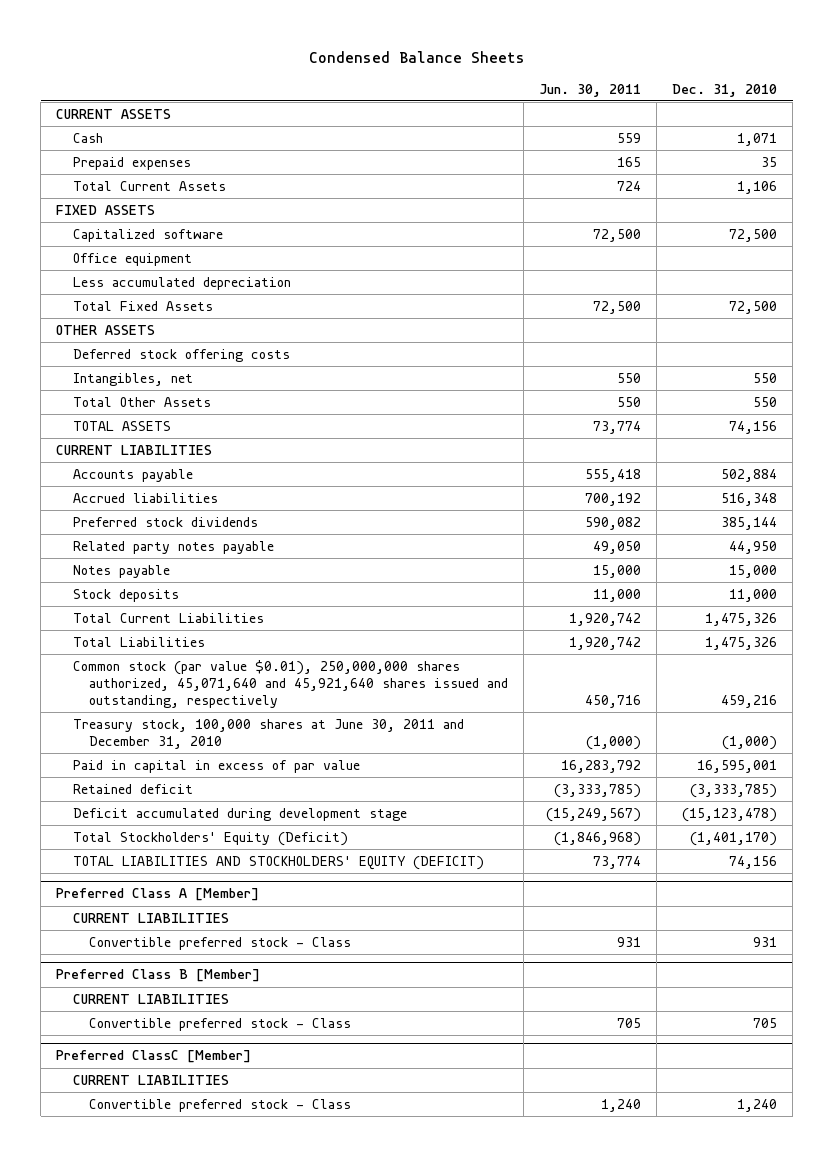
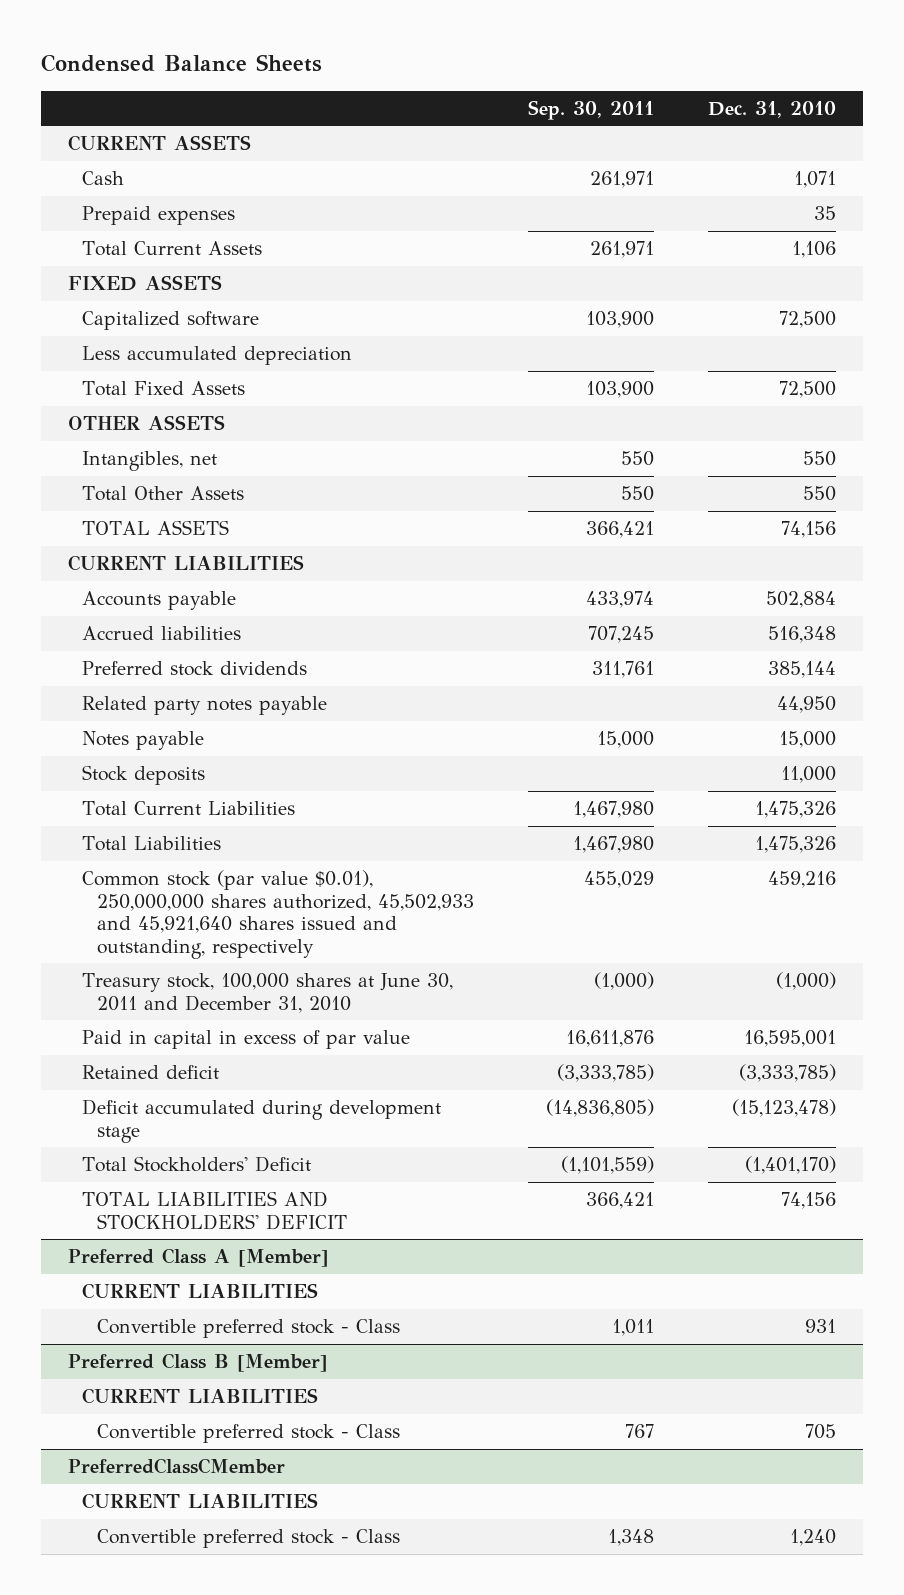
- | Jun. 30, 2011 | Dec. 31, 2010
+ | Sep. 30, 2011 | Dec. 31, 2010
- Office equipment
- Deferred stock offering costs
- Common stock (par value $0.01), 250,000,000 shares authorized, 45,071,640 and 45,921,640 shares issued and outstanding, respectively | 450,716 | 459,216
+ Common stock (par value $0.01), 250,000,000 shares authorized, 45,502,933 and 45,921,640 shares issued and outstanding, respectively | 455,029 | 459,216
- Total Stockholders' Equity (Deficit) | (1,846,968) | (1,401,170)
- TOTAL LIABILITIES AND STOCKHOLDERS' EQUITY (DEFICIT) | 73,774 | 74,156
+ Total Stockholders' Deficit | (1,101,559) | (1,401,170)
+ TOTAL LIABILITIES AND STOCKHOLDERS' DEFICIT | 366,421 | 74,156
- Preferred ClassC [Member]
+ PreferredClassCMember

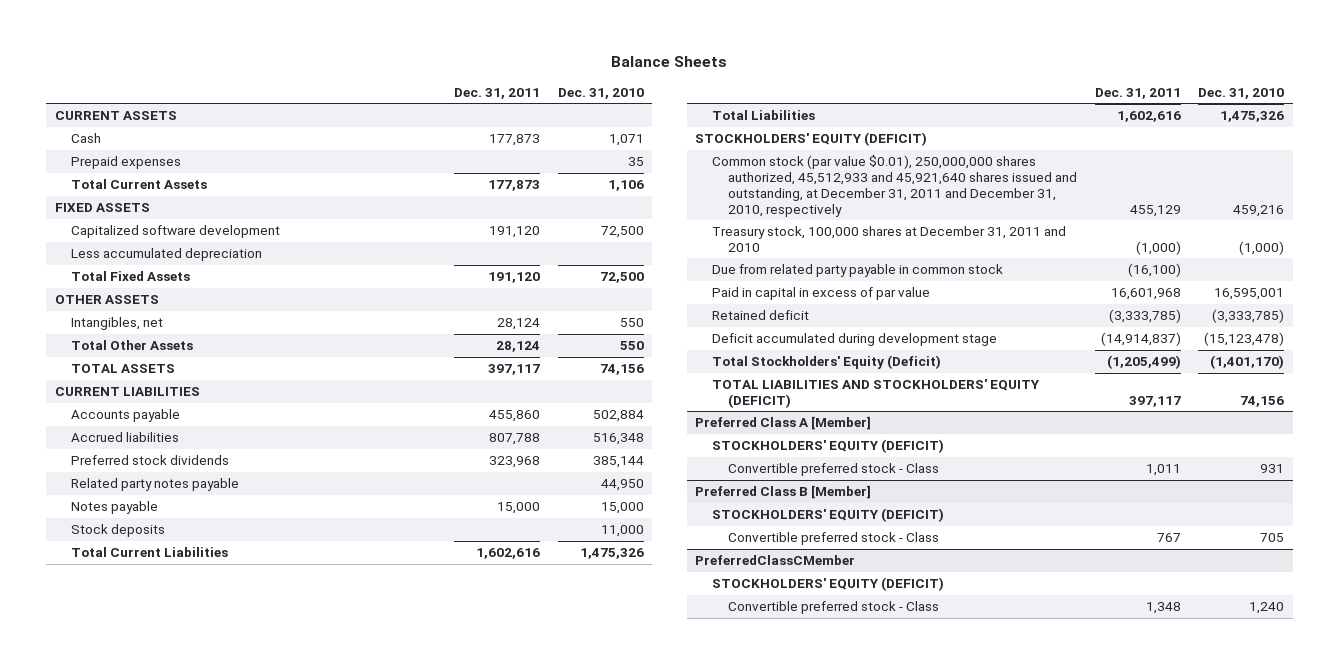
- Condensed Balance Sheets
+ Balance Sheets
- | Sep. 30, 2011 | Dec. 31, 2010
+ | Dec. 31, 2011 | Dec. 31, 2010
- Capitalized software | 103,900 | 72,500
+ Capitalized software development | 191,120 | 72,500
- Common stock (par value $0.01), 250,000,000 shares authorized, 45,502,933 and 45,921,640 shares issued and outstanding, respectively | 455,029 | 459,216
- Treasury stock, 100,000 shares at June 30, 2011 and December 31, 2010 | (1,000) | (1,000)
+ STOCKHOLDERS' EQUITY (DEFICIT)
+ Common stock (par value $0.01), 250,000,000 shares authorized, 45,512,933 and 45,921,640 shares issued and outstanding, at December 31, 2011 and December 31, 2010, respectively | 455,129 | 459,216
+ Treasury stock, 100,000 shares at December 31, 2011 and 2010 | (1,000) | (1,000)
+ Due from related party payable in common stock | (16,100) |
- Total Stockholders' Deficit | (1,101,559) | (1,401,170)
- TOTAL LIABILITIES AND STOCKHOLDERS' DEFICIT | 366,421 | 74,156
+ Total Stockholders' Equity (Deficit) | (1,205,499) | (1,401,170)
+ TOTAL LIABILITIES AND STOCKHOLDERS' EQUITY (DEFICIT) | 397,117 | 74,156
@ Preferred Class A [Member]
- CURRENT LIABILITIES
+ STOCKHOLDERS' EQUITY (DEFICIT)
@ Preferred Class B [Member]
- CURRENT LIABILITIES
+ STOCKHOLDERS' EQUITY (DEFICIT)
@ PreferredClassCMember
- CURRENT LIABILITIES
+ STOCKHOLDERS' EQUITY (DEFICIT)

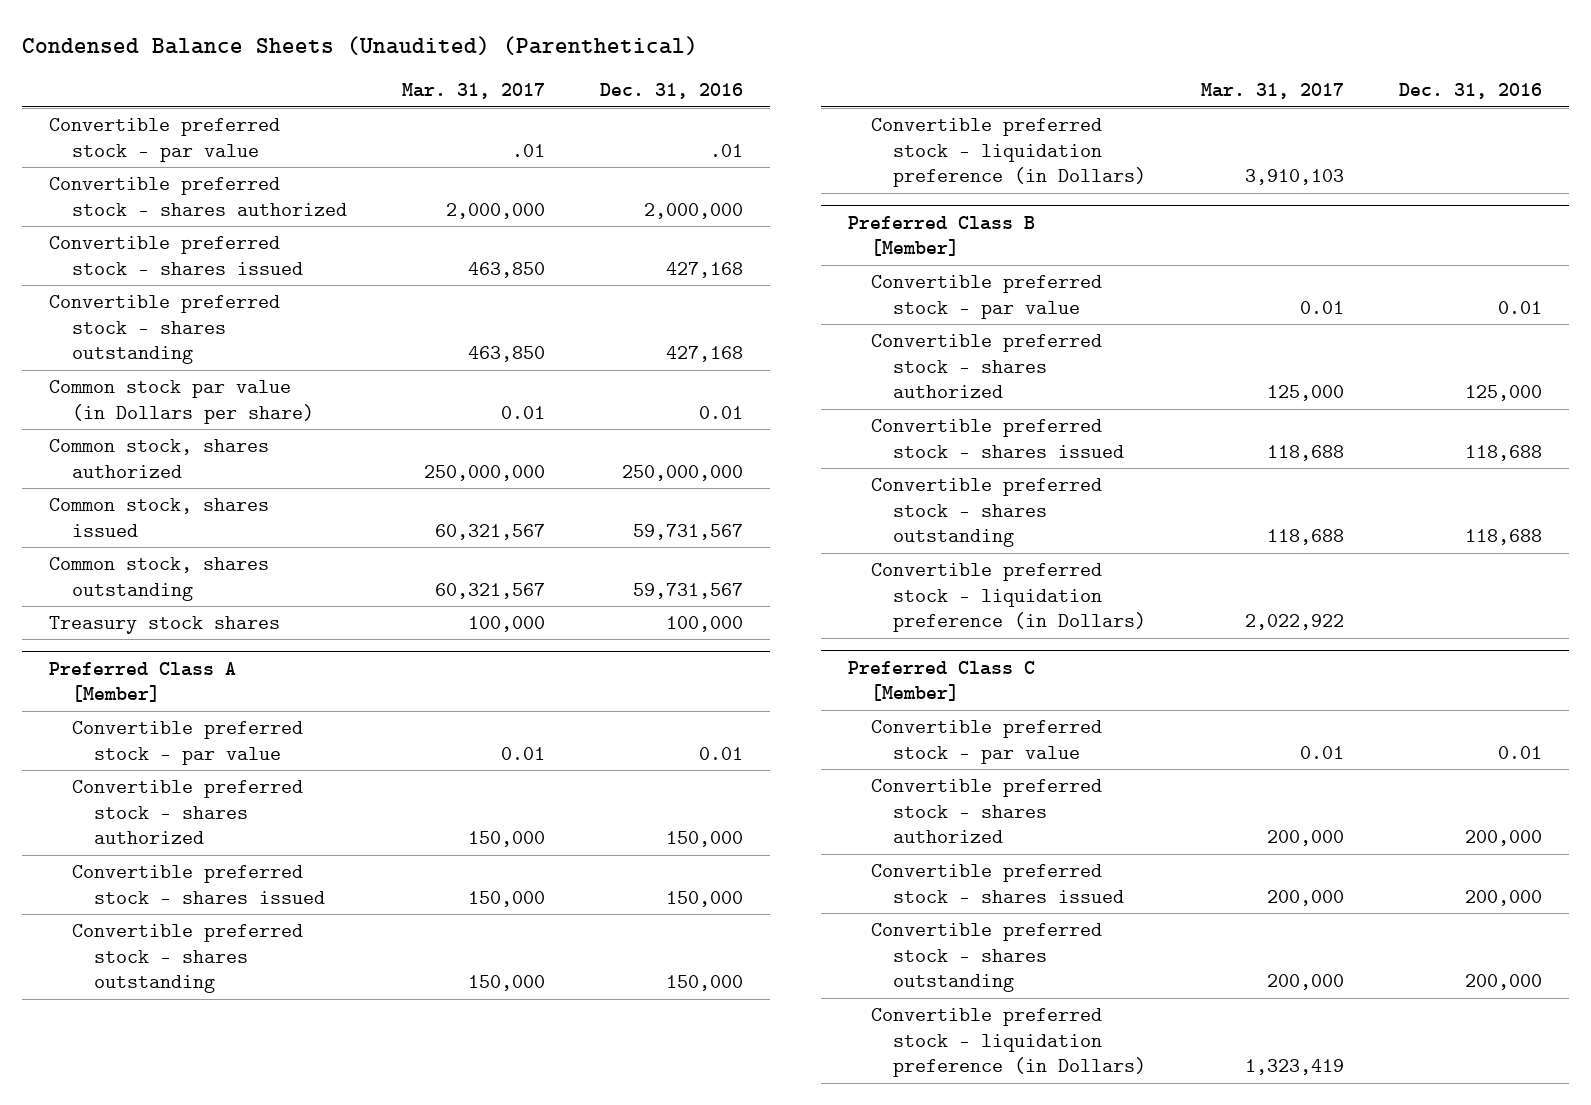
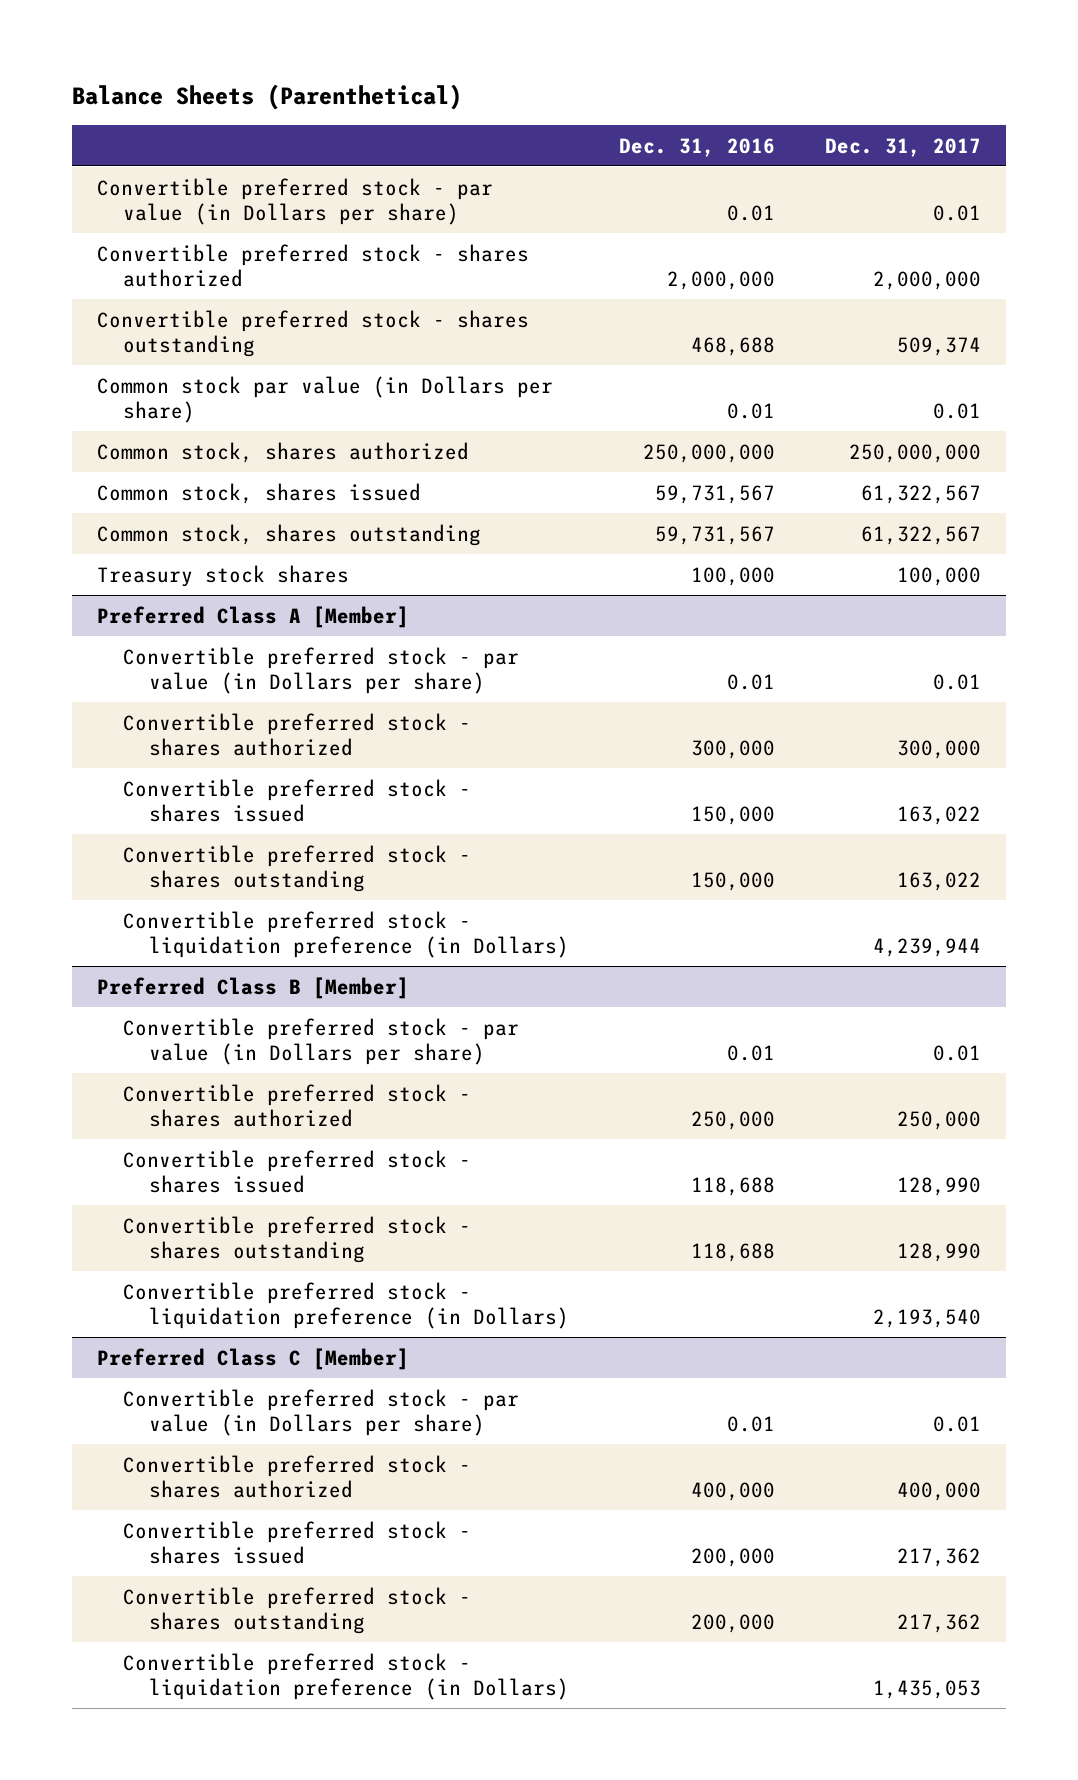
- Condensed Balance Sheets (Unaudited) (Parenthetical)
+ Balance Sheets (Parenthetical)
- | Mar. 31, 2017 | Dec. 31, 2016
+ | Dec. 31, 2016 | Dec. 31, 2017
- Convertible preferred stock - par value | .01 | .01
+ Convertible preferred stock - par value (in Dollars per share) | 0.01 | 0.01
- Convertible preferred stock - shares issued | 463,850 | 427,168
- Convertible preferred stock - shares outstanding | 463,850 | 427,168
+ Convertible preferred stock - shares outstanding | 468,688 | 509,374
@ Preferred Class A [Member]
- Convertible preferred stock - par value | 0.01 | 0.01
- Convertible preferred stock - shares authorized | 150,000 | 150,000
+ Convertible preferred stock - par value (in Dollars per share) | 0.01 | 0.01
+ Convertible preferred stock - shares authorized | 300,000 | 300,000
@ Preferred Class B [Member]
- Convertible preferred stock - par value | 0.01 | 0.01
- Convertible preferred stock - shares authorized | 125,000 | 125,000
+ Convertible preferred stock - par value (in Dollars per share) | 0.01 | 0.01
+ Convertible preferred stock - shares authorized | 250,000 | 250,000
@ Preferred Class C [Member]
- Convertible preferred stock - par value | 0.01 | 0.01
- Convertible preferred stock - shares authorized | 200,000 | 200,000
+ Convertible preferred stock - par value (in Dollars per share) | 0.01 | 0.01
+ Convertible preferred stock - shares authorized | 400,000 | 400,000

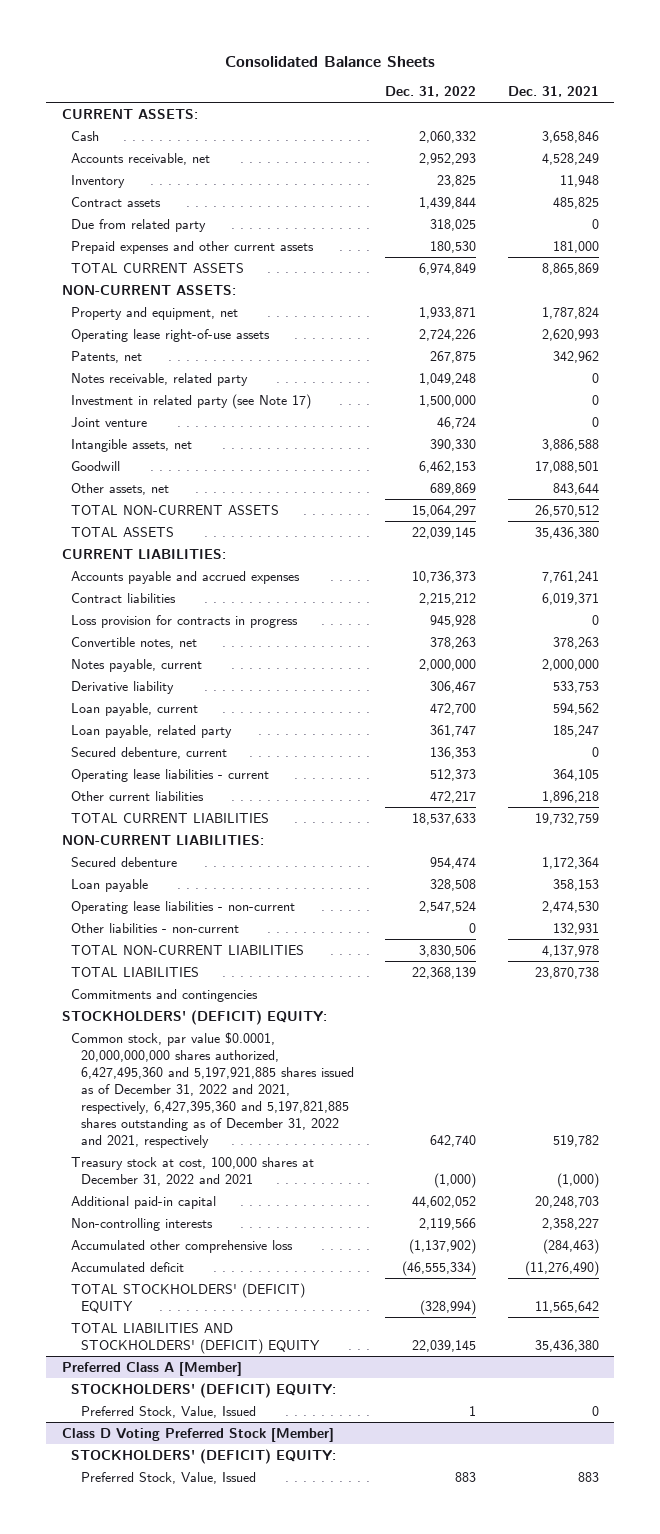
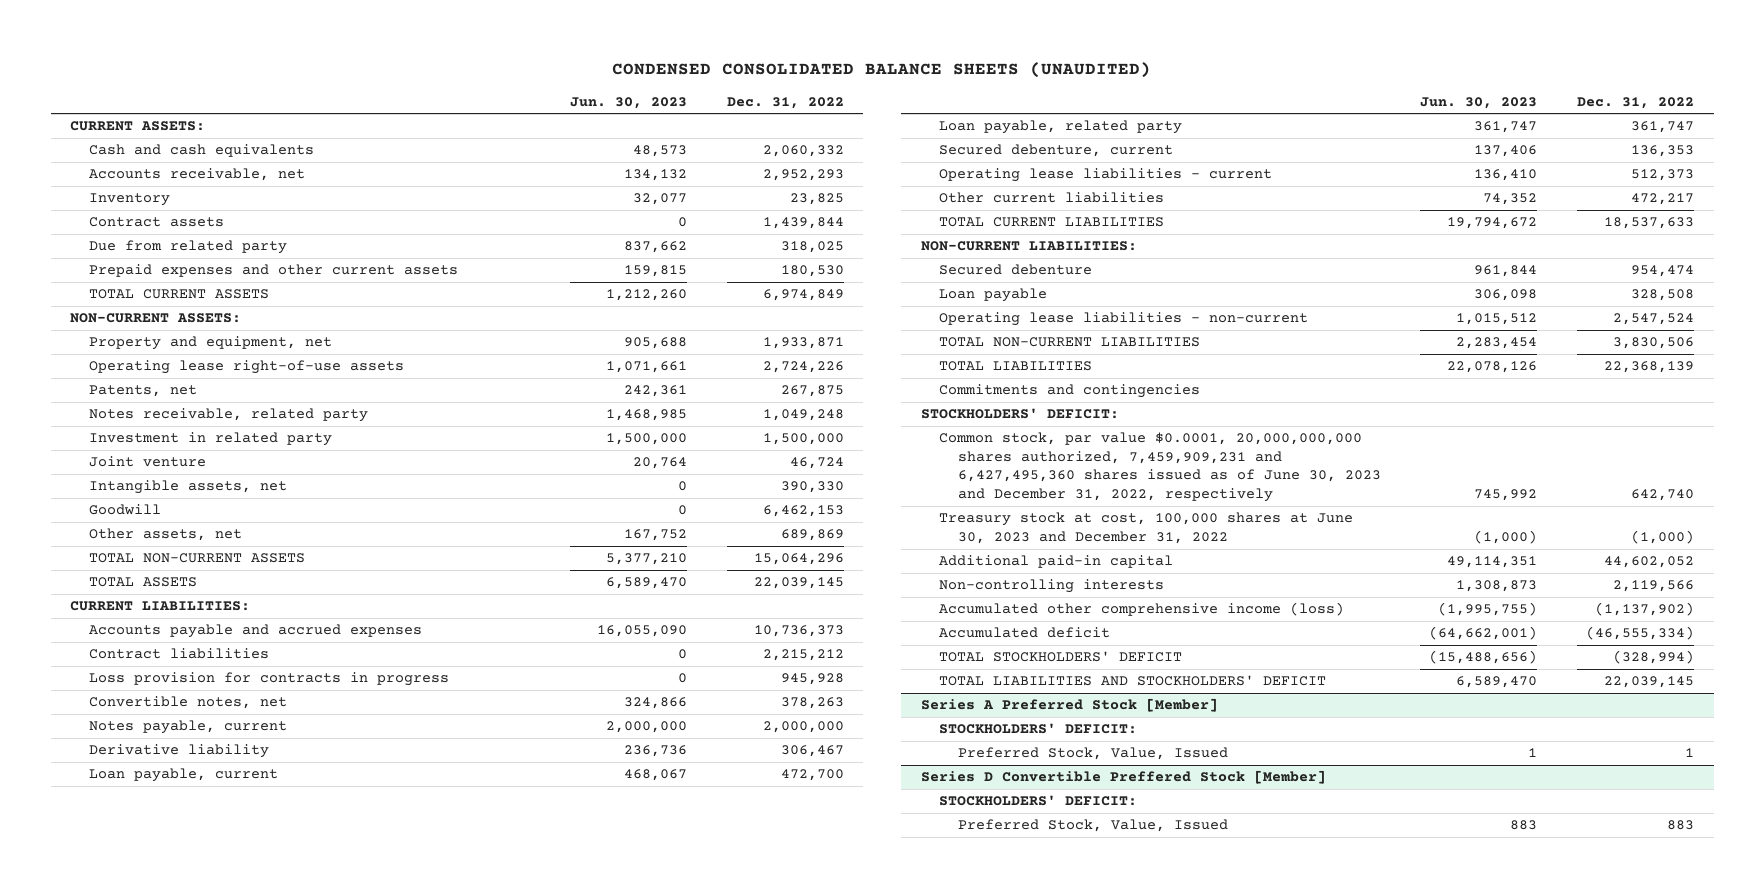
- Consolidated Balance Sheets
+ CONDENSED CONSOLIDATED BALANCE SHEETS (UNAUDITED)
- | Dec. 31, 2022 | Dec. 31, 2021
+ | Jun. 30, 2023 | Dec. 31, 2022
- Cash | 2,060,332 | 3,658,846
+ Cash and cash equivalents | 48,573 | 2,060,332
- Investment in related party (see Note 17) | 1,500,000 | 0
+ Investment in related party | 1,500,000 | 1,500,000
- TOTAL NON-CURRENT ASSETS | 15,064,297 | 26,570,512
+ TOTAL NON-CURRENT ASSETS | 5,377,210 | 15,064,296
- Other liabilities - non-current | 0 | 132,931
- STOCKHOLDERS' (DEFICIT) EQUITY:
- Common stock, par value $0.0001, 20,000,000,000 shares authorized, 6,427,495,360 and 5,197,921,885 shares issued as of December 31, 2022 and 2021, respectively, 6,427,395,360 and 5,197,821,885 shares outstanding as of December 31, 2022 and 2021, respectively | 642,740 | 519,782
- Treasury stock at cost, 100,000 shares at December 31, 2022 and 2021 | (1,000) | (1,000)
+ STOCKHOLDERS' DEFICIT:
+ Common stock, par value $0.0001, 20,000,000,000 shares authorized, 7,459,909,231 and 6,427,495,360 shares issued as of June 30, 2023 and December 31, 2022, respectively | 745,992 | 642,740
+ Treasury stock at cost, 100,000 shares at June 30, 2023 and December 31, 2022 | (1,000) | (1,000)
- Accumulated other comprehensive loss | (1,137,902) | (284,463)
+ Accumulated other comprehensive income (loss) | (1,995,755) | (1,137,902)
- TOTAL STOCKHOLDERS' (DEFICIT) EQUITY | (328,994) | 11,565,642
- TOTAL LIABILITIES AND STOCKHOLDERS' (DEFICIT) EQUITY | 22,039,145 | 35,436,380
- Preferred Class A [Member]
- STOCKHOLDERS' (DEFICIT) EQUITY:
+ TOTAL STOCKHOLDERS' DEFICIT | (15,488,656) | (328,994)
+ TOTAL LIABILITIES AND STOCKHOLDERS' DEFICIT | 6,589,470 | 22,039,145
+ Series A Preferred Stock [Member]
+ STOCKHOLDERS' DEFICIT:
- Class D Voting Preferred Stock [Member]
- STOCKHOLDERS' (DEFICIT) EQUITY:
+ Series D Convertible Preffered Stock [Member]
+ STOCKHOLDERS' DEFICIT:

